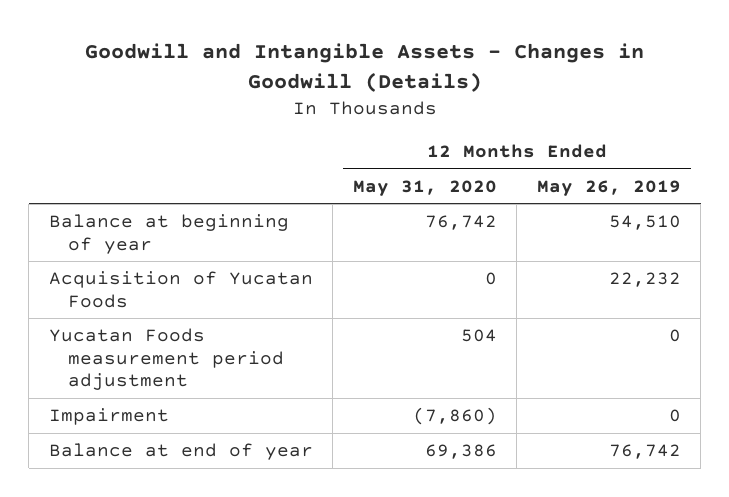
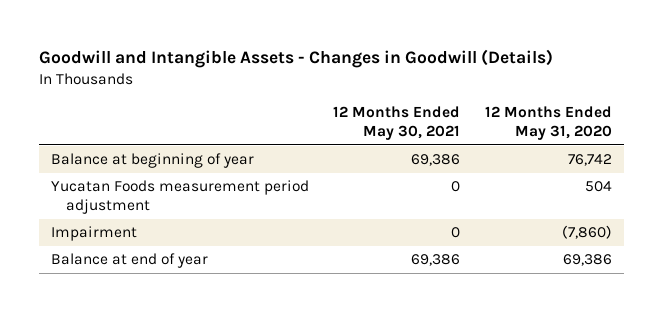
- | 12 Months Ended May 31, 2020 | 12 Months Ended May 26, 2019
+ | 12 Months Ended May 30, 2021 | 12 Months Ended May 31, 2020
- Acquisition of Yucatan Foods | 0 | 22,232

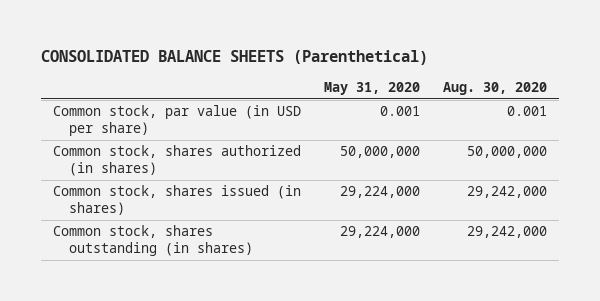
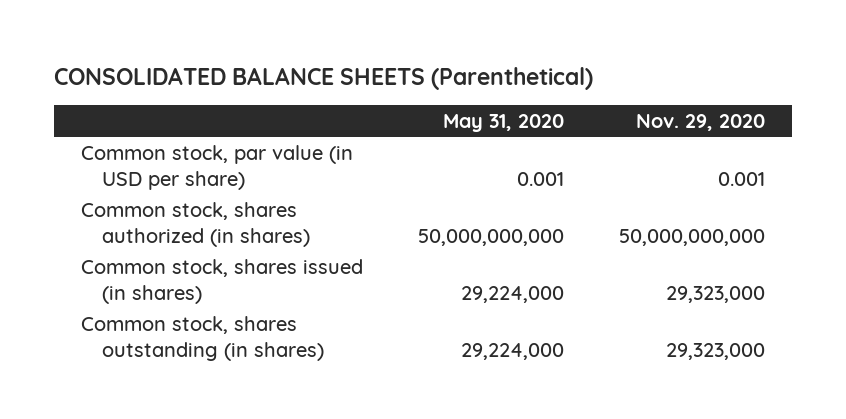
- | May 31, 2020 | Aug. 30, 2020
+ | May 31, 2020 | Nov. 29, 2020
- Common stock, shares authorized (in shares) | 50,000,000 | 50,000,000
+ Common stock, shares authorized (in shares) | 50,000,000,000 | 50,000,000,000

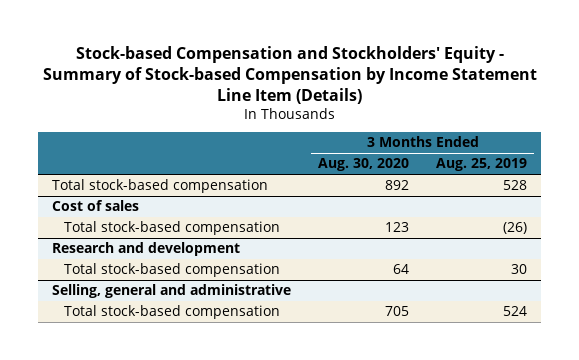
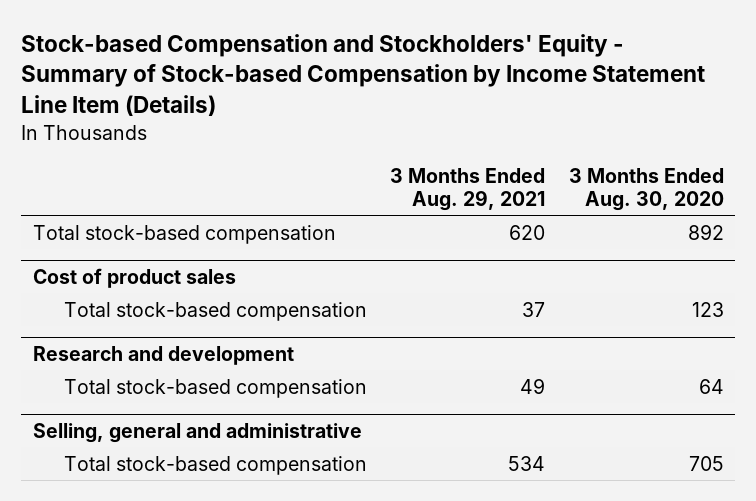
- | 3 Months Ended Aug. 30, 2020 | 3 Months Ended Aug. 25, 2019
+ | 3 Months Ended Aug. 29, 2021 | 3 Months Ended Aug. 30, 2020
- Cost of sales
+ Cost of product sales

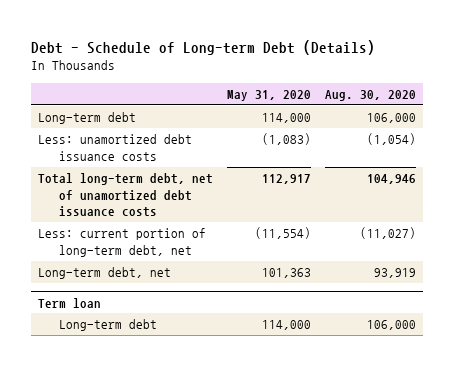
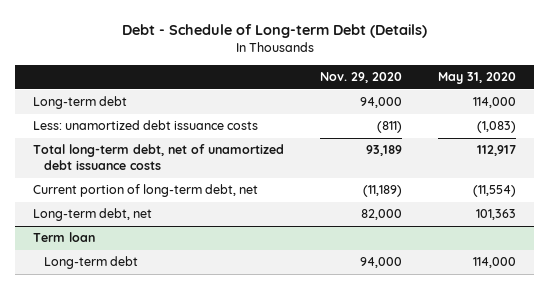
- | May 31, 2020 | Aug. 30, 2020
+ | Nov. 29, 2020 | May 31, 2020
- Less: current portion of long-term debt, net | (11,554) | (11,027)
+ Current portion of long-term debt, net | (11,189) | (11,554)

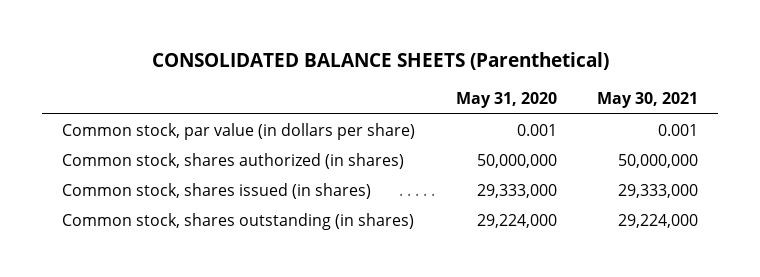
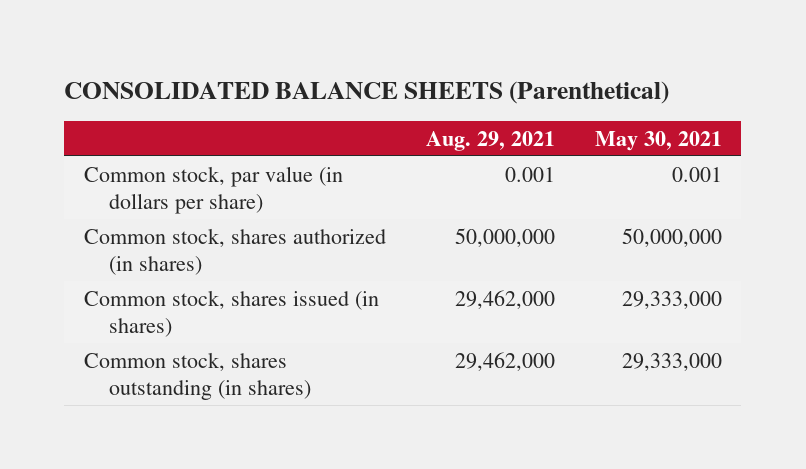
- | May 31, 2020 | May 30, 2021
+ | Aug. 29, 2021 | May 30, 2021
- Common stock, shares outstanding (in shares) | 29,224,000 | 29,224,000
+ Common stock, shares outstanding (in shares) | 29,462,000 | 29,333,000

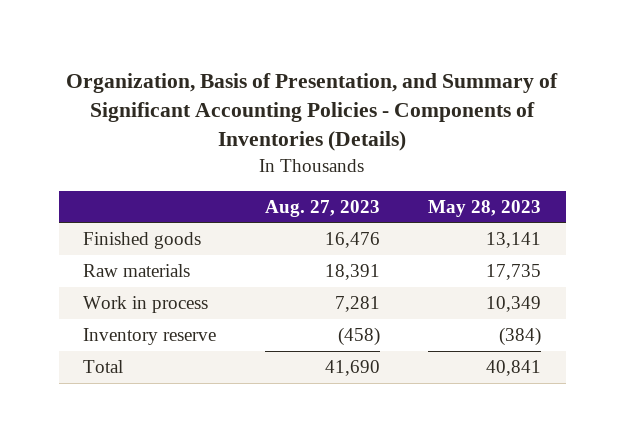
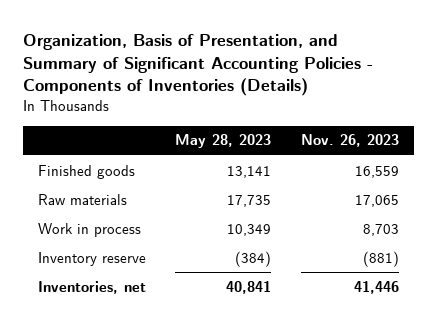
- | Aug. 27, 2023 | May 28, 2023
+ | May 28, 2023 | Nov. 26, 2023
- Total | 41,690 | 40,841
+ Inventories, net | 40,841 | 41,446

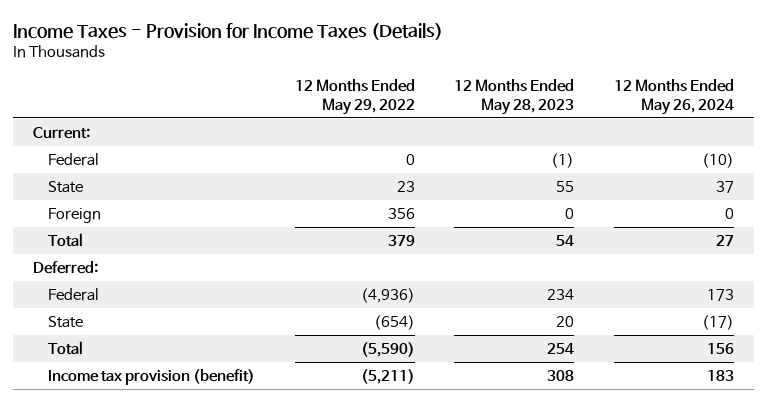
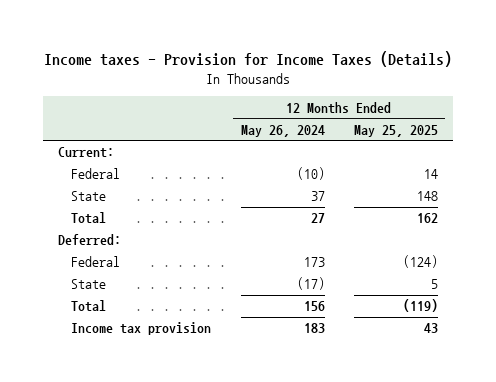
- Income Taxes - Provision for Income Taxes (Details)
+ Income taxes - Provision for Income Taxes (Details)
- | 12 Months Ended May 29, 2022 | 12 Months Ended May 28, 2023 | 12 Months Ended May 26, 2024
+ | 12 Months Ended May 26, 2024 | 12 Months Ended May 25, 2025
- Foreign | 356 | 0 | 0
- Income tax provision (benefit) | (5,211) | 308 | 183
+ Income tax provision | 183 | 43

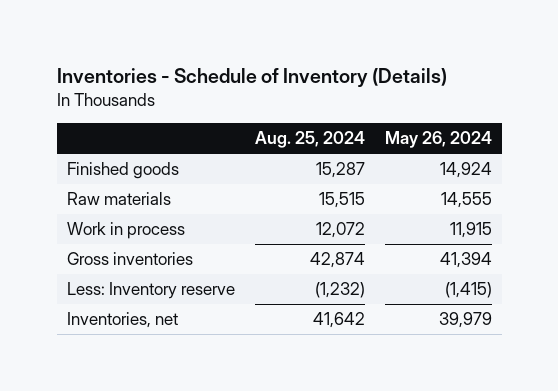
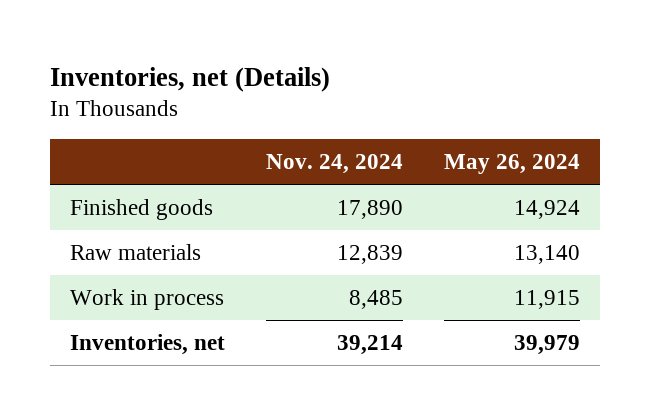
- Inventories - Schedule of Inventory (Details)
+ Inventories, net (Details)
- | Aug. 25, 2024 | May 26, 2024
+ | Nov. 24, 2024 | May 26, 2024
- Raw materials | 15,515 | 14,555
+ Raw materials | 12,839 | 13,140
- Gross inventories | 42,874 | 41,394
- Less: Inventory reserve | (1,232) | (1,415)

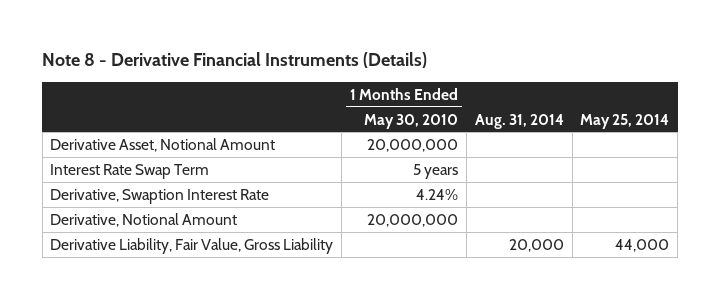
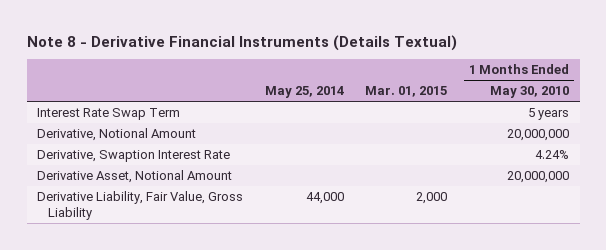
- Note 8 - Derivative Financial Instruments (Details)
+ Note 8 - Derivative Financial Instruments (Details Textual)
- | 1 Months Ended May 30, 2010 | Aug. 31, 2014 | May 25, 2014
+ | May 25, 2014 | Mar. 01, 2015 | 1 Months Ended May 30, 2010
moved down: Derivative, Swaption Interest Rate | | | 4.24%
moved down: Derivative Asset, Notional Amount | | | 20,000,000

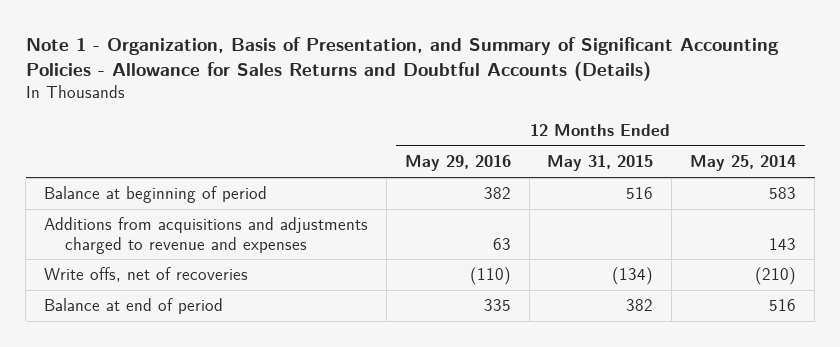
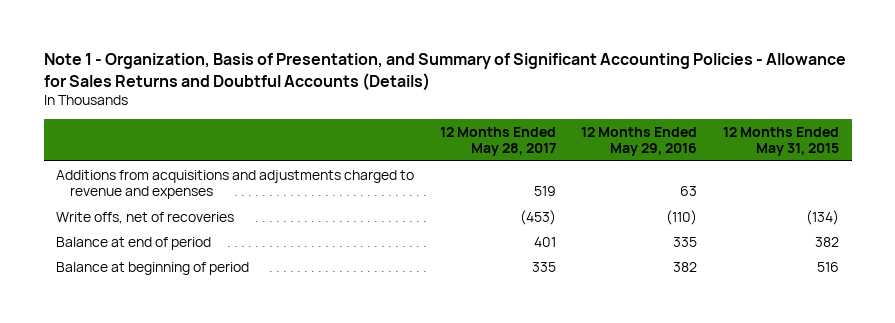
- | 12 Months Ended May 29, 2016 | 12 Months Ended May 31, 2015 | 12 Months Ended May 25, 2014
+ | 12 Months Ended May 28, 2017 | 12 Months Ended May 29, 2016 | 12 Months Ended May 31, 2015
moved down: Balance at beginning of period | 335 | 382 | 516

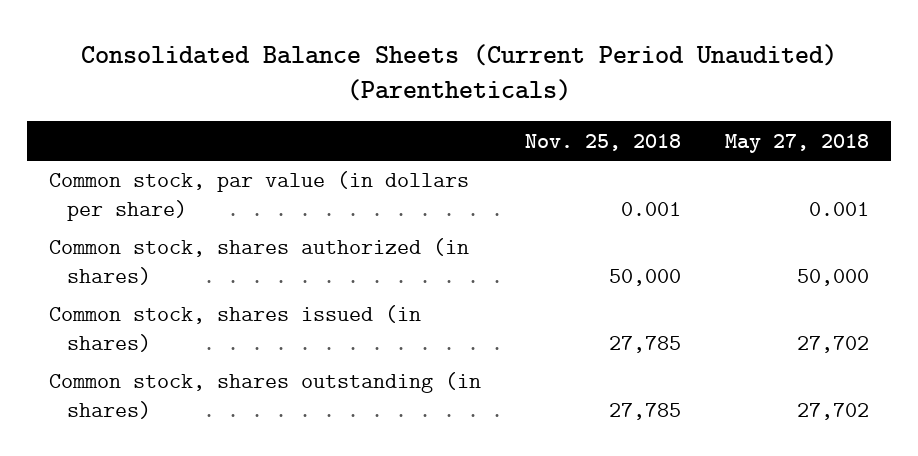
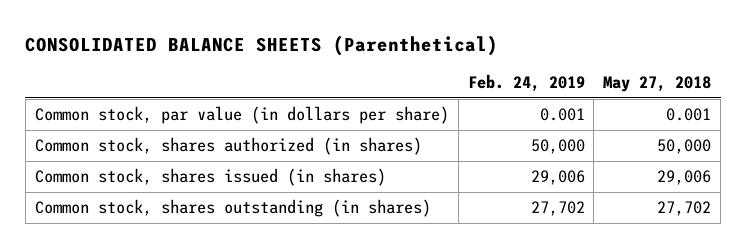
- Consolidated Balance Sheets (Current Period Unaudited) (Parentheticals)
+ CONSOLIDATED BALANCE SHEETS (Parenthetical)
- | Nov. 25, 2018 | May 27, 2018
+ | Feb. 24, 2019 | May 27, 2018
- Common stock, shares issued (in shares) | 27,785 | 27,702
+ Common stock, shares issued (in shares) | 29,006 | 29,006

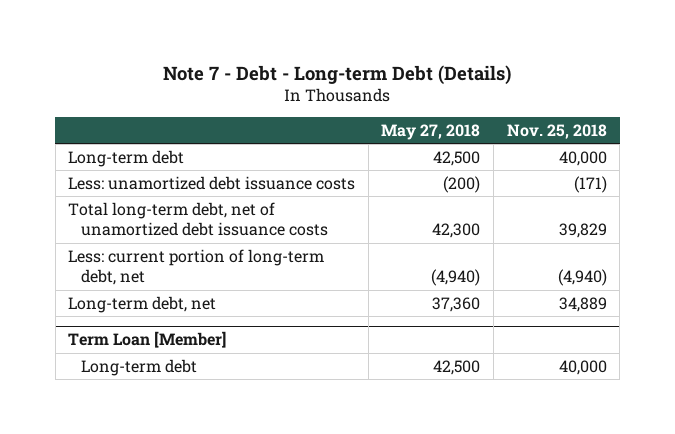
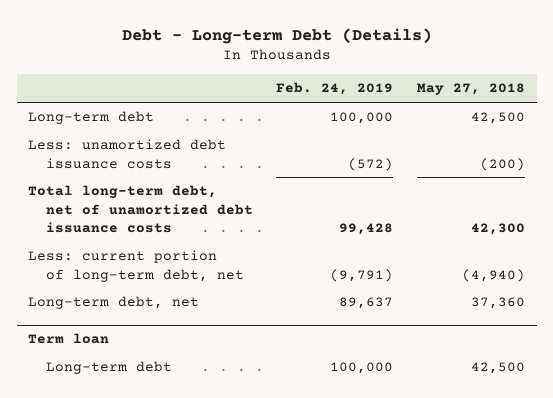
- Note 7 - Debt - Long-term Debt (Details)
+ Debt - Long-term Debt (Details)
- | May 27, 2018 | Nov. 25, 2018
+ | Feb. 24, 2019 | May 27, 2018
- Term Loan [Member]
+ Term loan

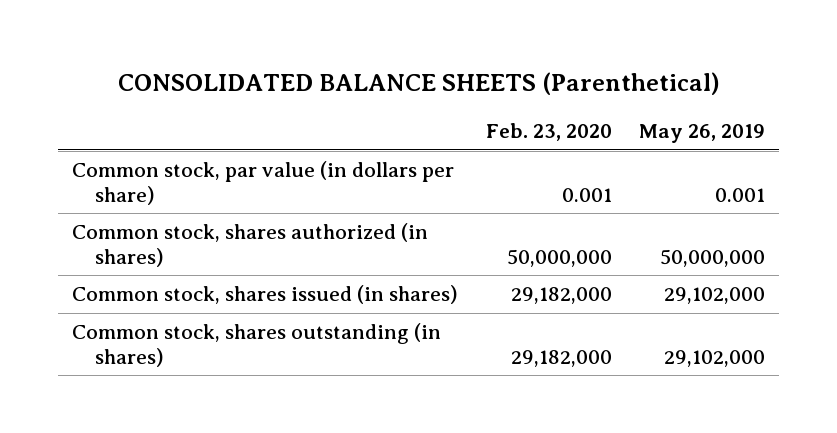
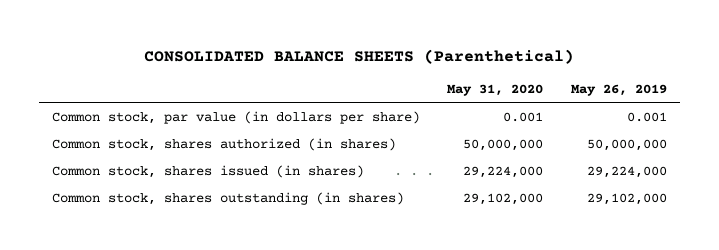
- | Feb. 23, 2020 | May 26, 2019
+ | May 31, 2020 | May 26, 2019
- Common stock, shares issued (in shares) | 29,182,000 | 29,102,000
+ Common stock, shares issued (in shares) | 29,224,000 | 29,224,000

